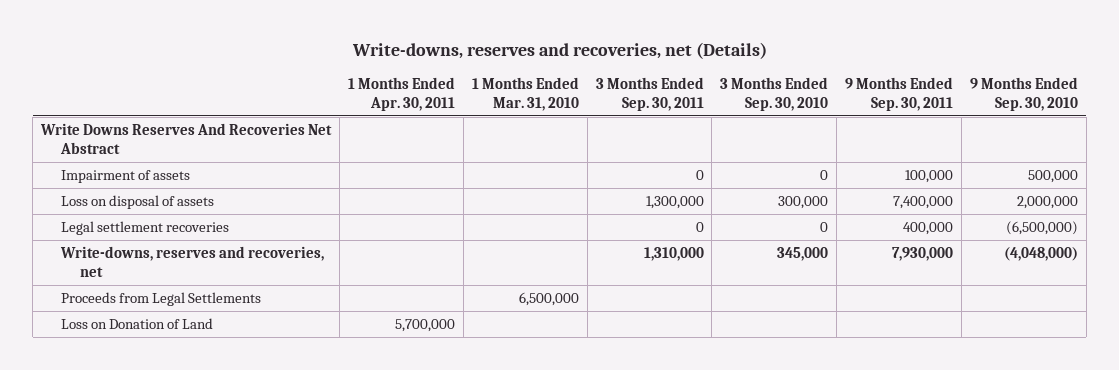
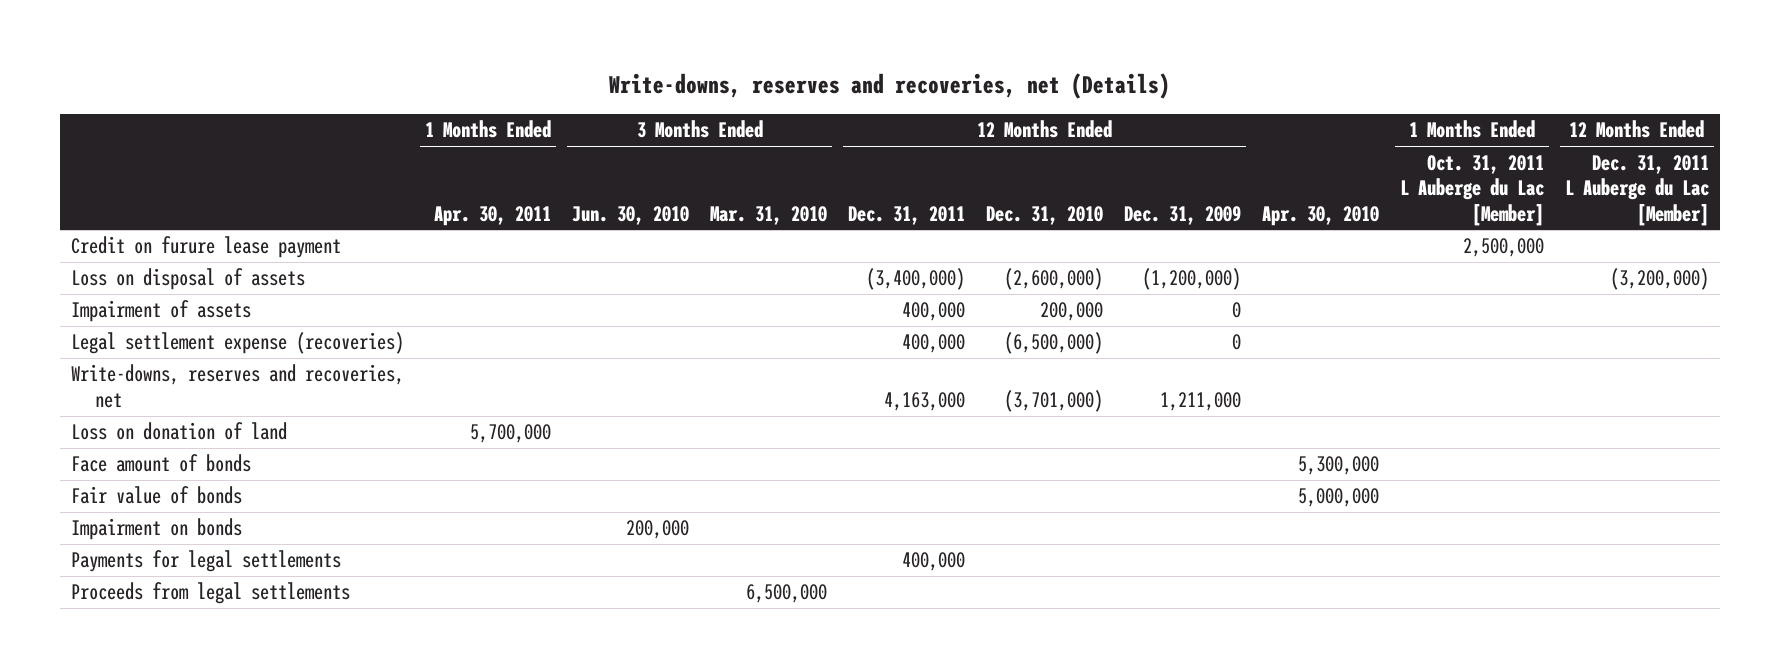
- | 1 Months Ended Apr. 30, 2011 | 1 Months Ended Mar. 31, 2010 | 3 Months Ended Sep. 30, 2011 | 3 Months Ended Sep. 30, 2010 | 9 Months Ended Sep. 30, 2011 | 9 Months Ended Sep. 30, 2010
+ | 1 Months Ended Apr. 30, 2011 | 3 Months Ended Jun. 30, 2010 | 3 Months Ended Mar. 31, 2010 | 12 Months Ended Dec. 31, 2011 | 12 Months Ended Dec. 31, 2010 | 12 Months Ended Dec. 31, 2009 | Apr. 30, 2010 | 1 Months Ended Oct. 31, 2011 L Auberge du Lac [Member] | 12 Months Ended Dec. 31, 2011 L Auberge du Lac [Member]
- Write Downs Reserves And Recoveries Net Abstract
+ Credit on furure lease payment | | | | | | | | 2,500,000 |
- Legal settlement recoveries | | | 0 | 0 | 400,000 | (6,500,000)
moved down: Impairment of assets | | | | 400,000 | 200,000 | 0 | | |
+ Legal settlement expense (recoveries) | | | | 400,000 | (6,500,000) | 0 | | |
- Proceeds from Legal Settlements | | 6,500,000 | | | |
- Loss on Donation of Land | 5,700,000 | | | | |
+ Loss on donation of land | 5,700,000 | | | | | | | |
+ Face amount of bonds | | | | | | | 5,300,000 | |
+ Fair value of bonds | | | | | | | 5,000,000 | |
+ Impairment on bonds | | 200,000 | | | | | | |
+ Payments for legal settlements | | | | 400,000 | | | | |
+ Proceeds from legal settlements | | | 6,500,000 | | | | | |

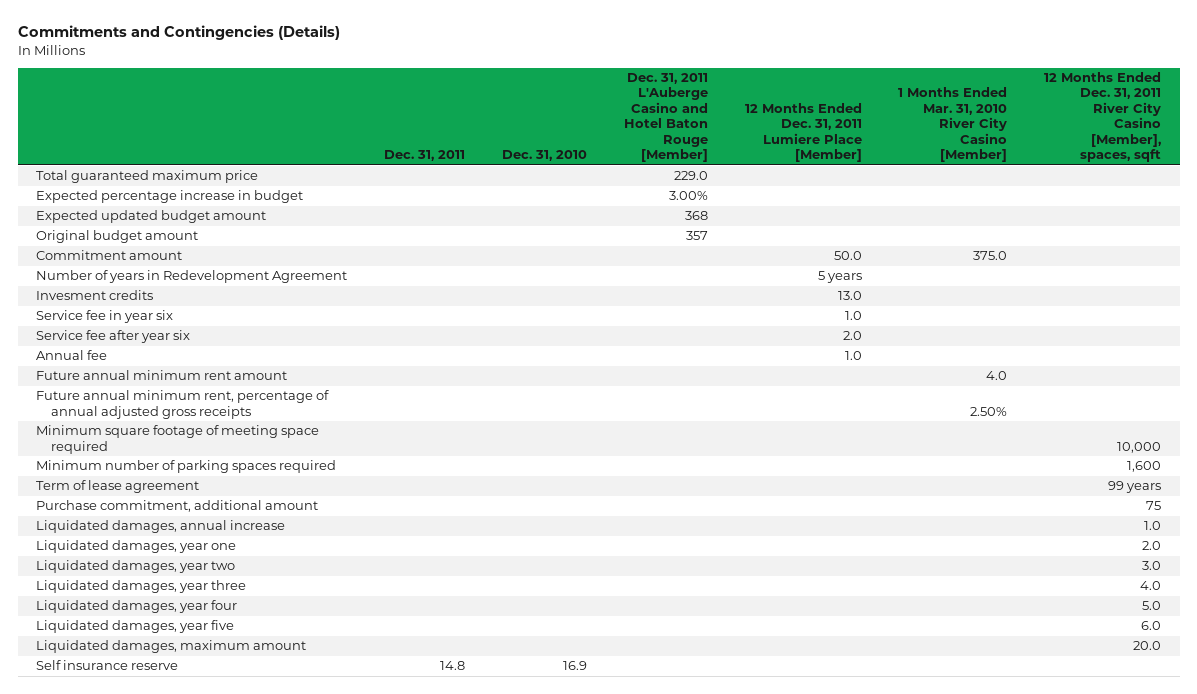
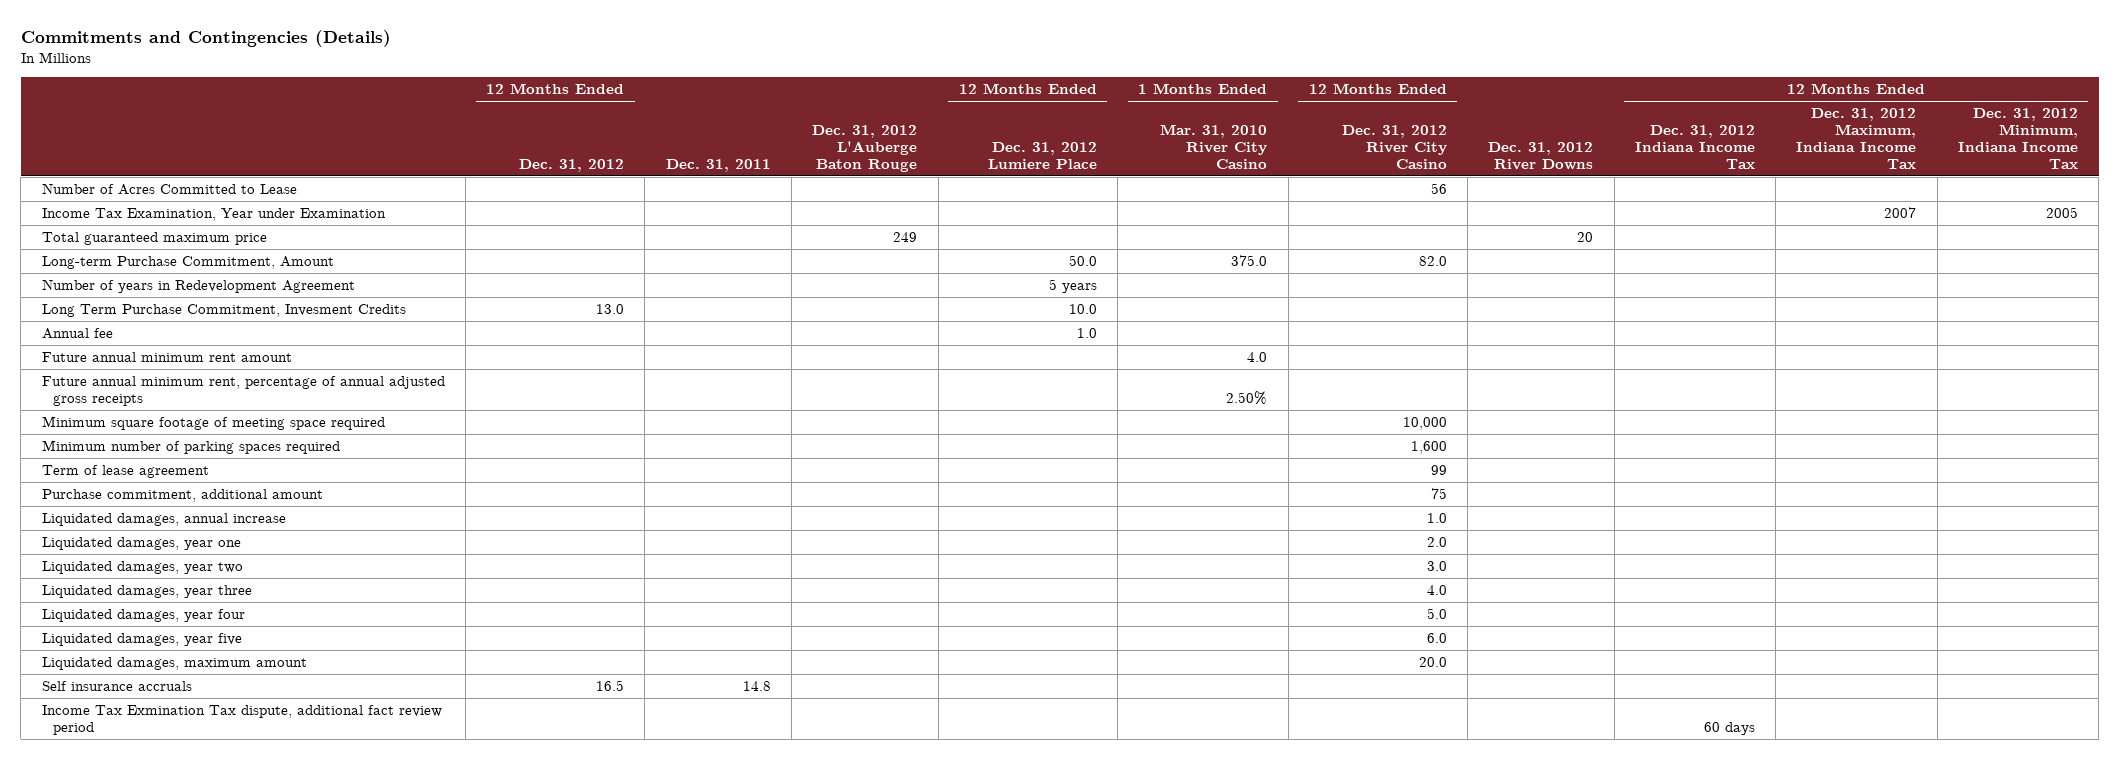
- | Dec. 31, 2011 | Dec. 31, 2010 | Dec. 31, 2011 L'Auberge Casino and Hotel Baton Rouge [Member] | 12 Months Ended Dec. 31, 2011 Lumiere Place [Member] | 1 Months Ended Mar. 31, 2010 River City Casino [Member] | 12 Months Ended Dec. 31, 2011 River City Casino [Member], spaces, sqft
+ | 12 Months Ended Dec. 31, 2012 | Dec. 31, 2011 | Dec. 31, 2012 L'Auberge Baton Rouge | 12 Months Ended Dec. 31, 2012 Lumiere Place | 1 Months Ended Mar. 31, 2010 River City Casino | 12 Months Ended Dec. 31, 2012 River City Casino | Dec. 31, 2012 River Downs | 12 Months Ended Dec. 31, 2012 Indiana Income Tax | 12 Months Ended Dec. 31, 2012 Maximum, Indiana Income Tax | 12 Months Ended Dec. 31, 2012 Minimum, Indiana Income Tax
+ Number of Acres Committed to Lease | | | | | | 56 | | | |
+ Income Tax Examination, Year under Examination | | | | | | | | | 2007 | 2005
- Expected percentage increase in budget | | | 3.00% | | |
- Expected updated budget amount | | | 368 | | |
- Original budget amount | | | 357 | | |
- Commitment amount | | | | 50.0 | 375.0 |
+ Long-term Purchase Commitment, Amount | | | | 50.0 | 375.0 | 82.0 | | | |
- Invesment credits | | | | 13.0 | |
- Service fee in year six | | | | 1.0 | |
- Service fee after year six | | | | 2.0 | |
+ Long Term Purchase Commitment, Invesment Credits | 13.0 | | | 10.0 | | | | | |
- Self insurance reserve | 14.8 | 16.9 | | | |
+ Self insurance accruals | 16.5 | 14.8 | | | | | | | |
+ Income Tax Exmination Tax dispute, additional fact review period | | | | | | | | 60 days | |

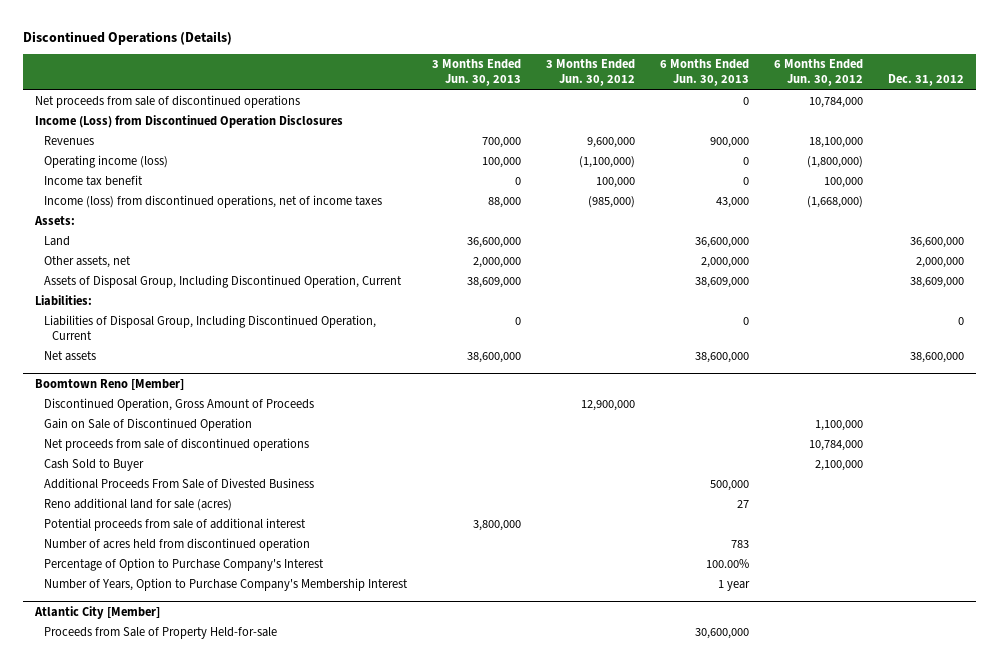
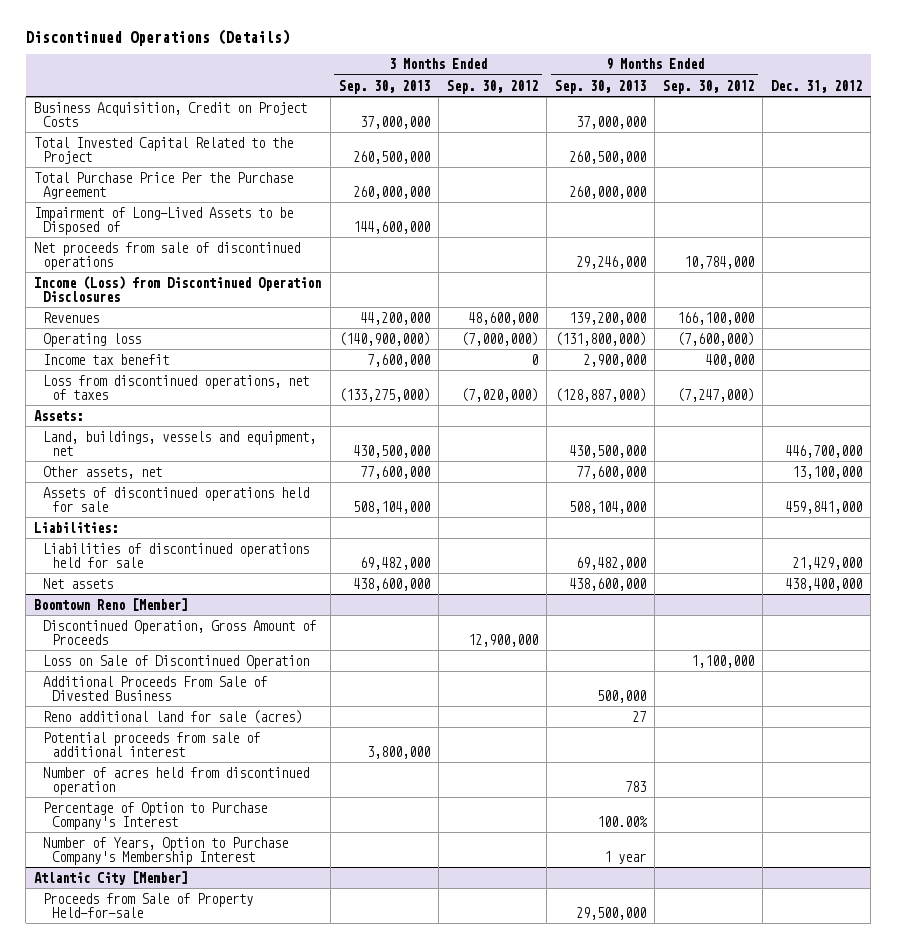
- | 3 Months Ended Jun. 30, 2013 | 3 Months Ended Jun. 30, 2012 | 6 Months Ended Jun. 30, 2013 | 6 Months Ended Jun. 30, 2012 | Dec. 31, 2012
+ | 3 Months Ended Sep. 30, 2013 | 3 Months Ended Sep. 30, 2012 | 9 Months Ended Sep. 30, 2013 | 9 Months Ended Sep. 30, 2012 | Dec. 31, 2012
+ Business Acquisition, Credit on Project Costs | 37,000,000 | | 37,000,000 | |
+ Total Invested Capital Related to the Project | 260,500,000 | | 260,500,000 | |
+ Total Purchase Price Per the Purchase Agreement | 260,000,000 | | 260,000,000 | |
+ Impairment of Long-Lived Assets to be Disposed of | 144,600,000 | | | |
- Operating income (loss) | 100,000 | (1,100,000) | 0 | (1,800,000) |
+ Operating loss | (140,900,000) | (7,000,000) | (131,800,000) | (7,600,000) |
- Income (loss) from discontinued operations, net of income taxes | 88,000 | (985,000) | 43,000 | (1,668,000) |
+ Loss from discontinued operations, net of taxes | (133,275,000) | (7,020,000) | (128,887,000) | (7,247,000) |
- Land | 36,600,000 | | 36,600,000 | | 36,600,000
- Other assets, net | 2,000,000 | | 2,000,000 | | 2,000,000
- Assets of Disposal Group, Including Discontinued Operation, Current | 38,609,000 | | 38,609,000 | | 38,609,000
+ Land, buildings, vessels and equipment, net | 430,500,000 | | 430,500,000 | | 446,700,000
+ Other assets, net | 77,600,000 | | 77,600,000 | | 13,100,000
+ Assets of discontinued operations held for sale | 508,104,000 | | 508,104,000 | | 459,841,000
- Liabilities of Disposal Group, Including Discontinued Operation, Current | 0 | | 0 | | 0
- Net assets | 38,600,000 | | 38,600,000 | | 38,600,000
+ Liabilities of discontinued operations held for sale | 69,482,000 | | 69,482,000 | | 21,429,000
+ Net assets | 438,600,000 | | 438,600,000 | | 438,400,000
@ Boomtown Reno [Member]
- Gain on Sale of Discontinued Operation | | | | 1,100,000 |
- Net proceeds from sale of discontinued operations | | | | 10,784,000 |
- Cash Sold to Buyer | | | | 2,100,000 |
+ Loss on Sale of Discontinued Operation | | | | 1,100,000 |

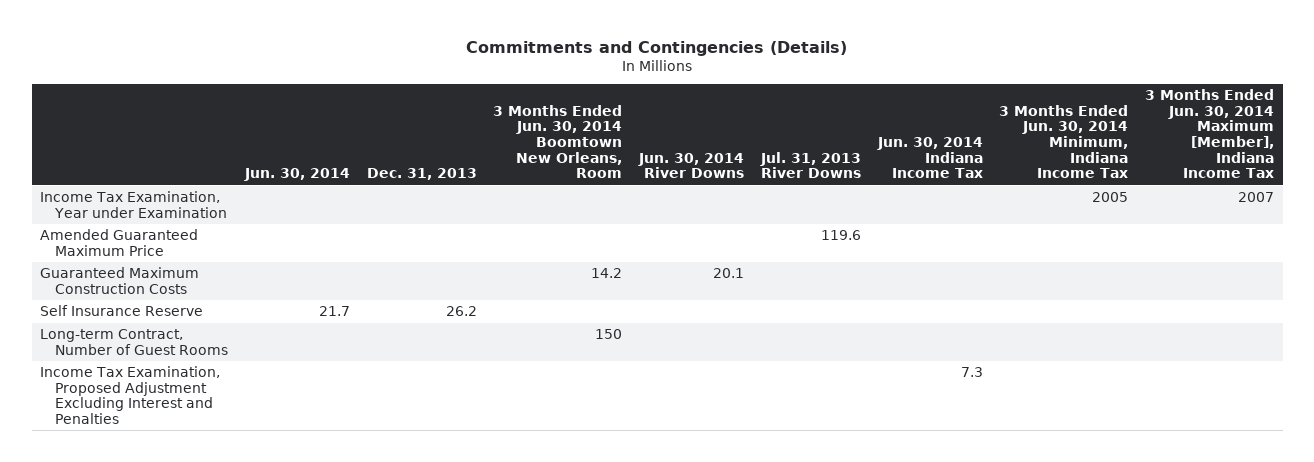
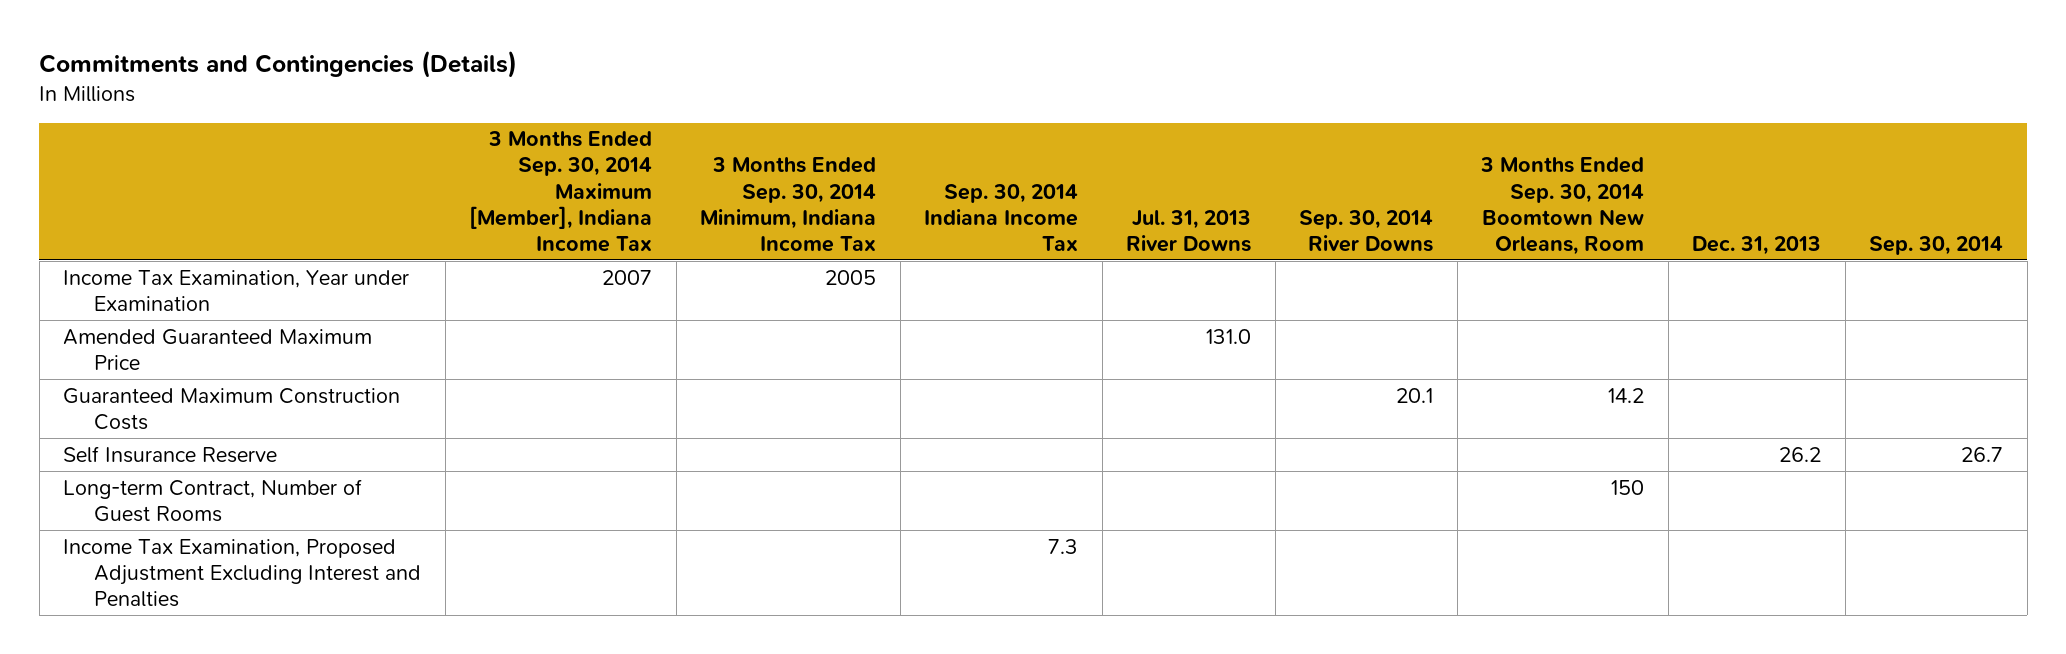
- | Jun. 30, 2014 | Dec. 31, 2013 | 3 Months Ended Jun. 30, 2014 Boomtown New Orleans, Room | Jun. 30, 2014 River Downs | Jul. 31, 2013 River Downs | Jun. 30, 2014 Indiana Income Tax | 3 Months Ended Jun. 30, 2014 Minimum, Indiana Income Tax | 3 Months Ended Jun. 30, 2014 Maximum [Member], Indiana Income Tax
+ | 3 Months Ended Sep. 30, 2014 Maximum [Member], Indiana Income Tax | 3 Months Ended Sep. 30, 2014 Minimum, Indiana Income Tax | Sep. 30, 2014 Indiana Income Tax | Jul. 31, 2013 River Downs | Sep. 30, 2014 River Downs | 3 Months Ended Sep. 30, 2014 Boomtown New Orleans, Room | Dec. 31, 2013 | Sep. 30, 2014
- Amended Guaranteed Maximum Price | | | | | 119.6 | | |
+ Amended Guaranteed Maximum Price | | | | 131.0 | | | |

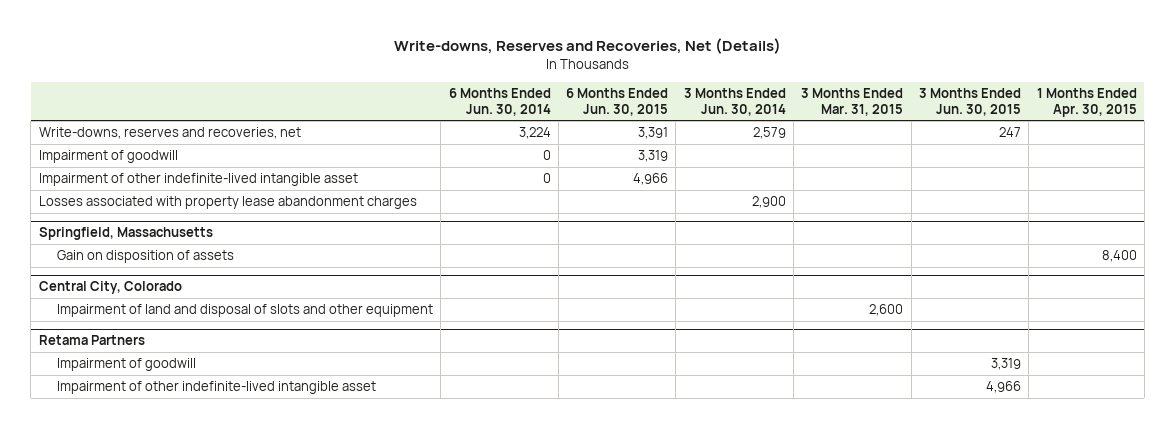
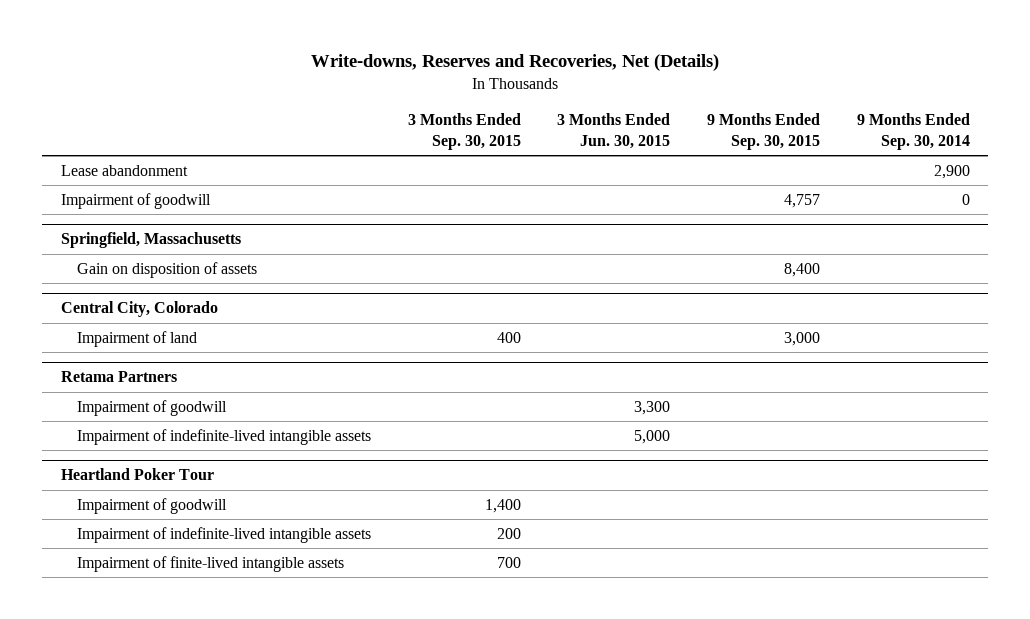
- | 6 Months Ended Jun. 30, 2014 | 6 Months Ended Jun. 30, 2015 | 3 Months Ended Jun. 30, 2014 | 3 Months Ended Mar. 31, 2015 | 3 Months Ended Jun. 30, 2015 | 1 Months Ended Apr. 30, 2015
+ | 3 Months Ended Sep. 30, 2015 | 3 Months Ended Jun. 30, 2015 | 9 Months Ended Sep. 30, 2015 | 9 Months Ended Sep. 30, 2014
- Write-downs, reserves and recoveries, net | 3,224 | 3,391 | 2,579 | | 247 |
+ Lease abandonment | | | | 2,900
- Impairment of other indefinite-lived intangible asset | 0 | 4,966 | | | |
- Losses associated with property lease abandonment charges | | | 2,900 | | |
@ Central City, Colorado
- Impairment of land and disposal of slots and other equipment | | | | 2,600 | |
+ Impairment of land | 400 | | 3,000 |
@ Retama Partners
- Impairment of goodwill | | | | | 3,319 |
- Impairment of other indefinite-lived intangible asset | | | | | 4,966 |
+ Impairment of goodwill | | 3,300 | |
+ Impairment of indefinite-lived intangible assets | | 5,000 | |
+ Heartland Poker Tour
+ Impairment of goodwill | 1,400 | | |
+ Impairment of indefinite-lived intangible assets | 200 | | |
+ Impairment of finite-lived intangible assets | 700 | | |

